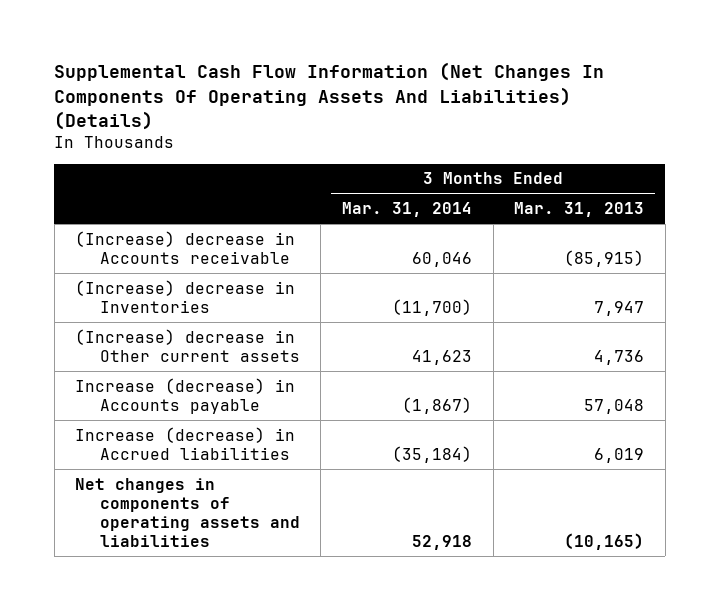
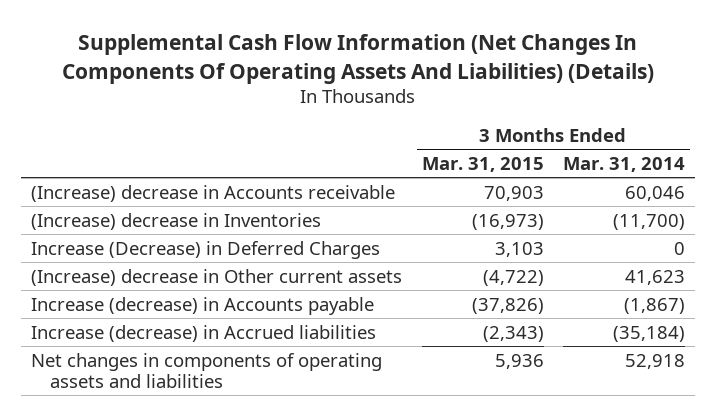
- | 3 Months Ended Mar. 31, 2014 | 3 Months Ended Mar. 31, 2013
+ | 3 Months Ended Mar. 31, 2015 | 3 Months Ended Mar. 31, 2014
+ Increase (Decrease) in Deferred Charges | 3,103 | 0

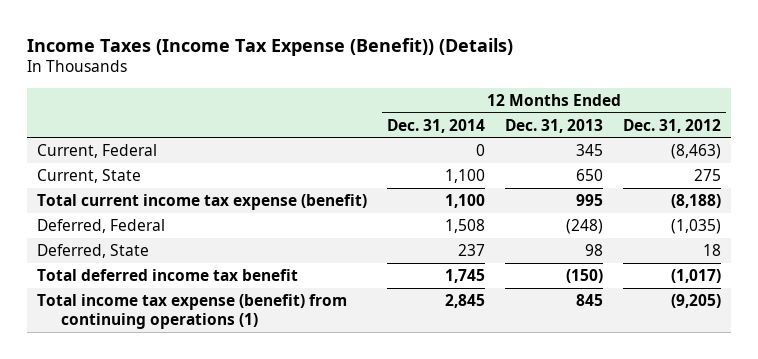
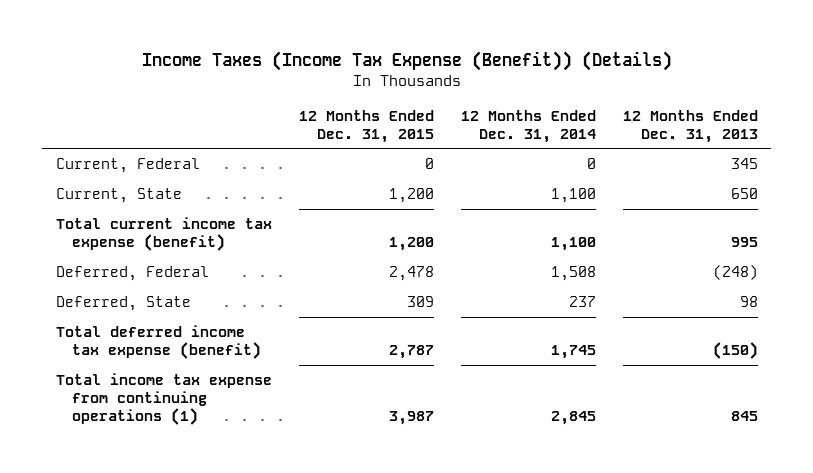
- | 12 Months Ended Dec. 31, 2014 | 12 Months Ended Dec. 31, 2013 | 12 Months Ended Dec. 31, 2012
+ | 12 Months Ended Dec. 31, 2015 | 12 Months Ended Dec. 31, 2014 | 12 Months Ended Dec. 31, 2013
- Total deferred income tax benefit | 1,745 | (150) | (1,017)
- Total income tax expense (benefit) from continuing operations (1) | 2,845 | 845 | (9,205)
+ Total deferred income tax expense (benefit) | 2,787 | 1,745 | (150)
+ Total income tax expense from continuing operations (1) | 3,987 | 2,845 | 845

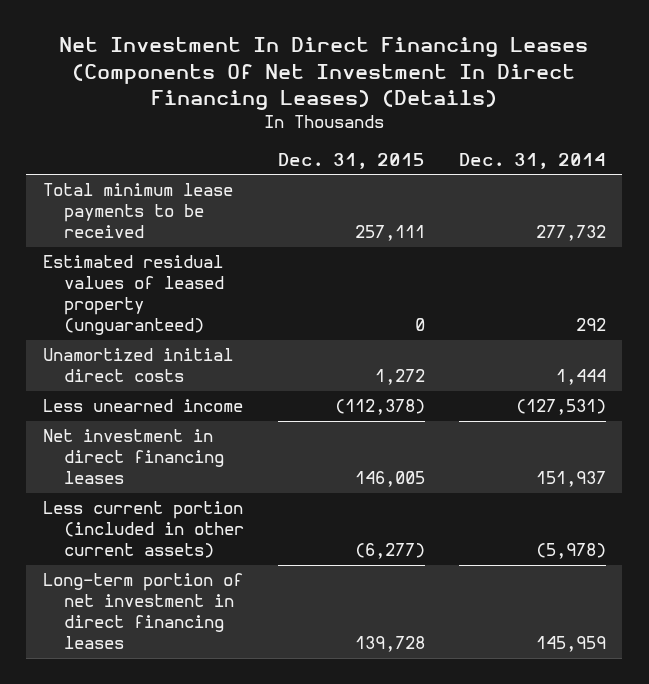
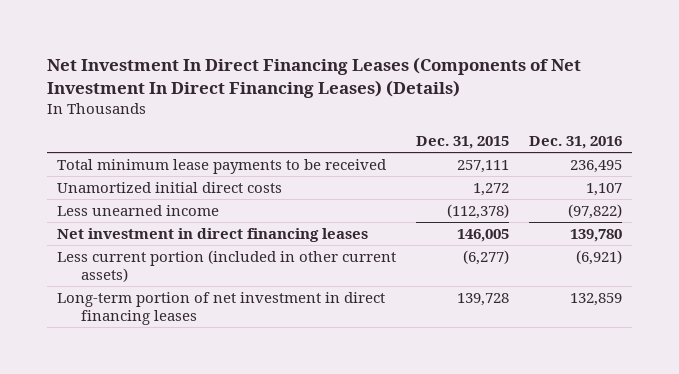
- Net Investment In Direct Financing Leases (Components Of Net Investment In Direct Financing Leases) (Details)
+ Net Investment In Direct Financing Leases (Components of Net Investment In Direct Financing Leases) (Details)
- | Dec. 31, 2015 | Dec. 31, 2014
+ | Dec. 31, 2015 | Dec. 31, 2016
- Estimated residual values of leased property (unguaranteed) | 0 | 292

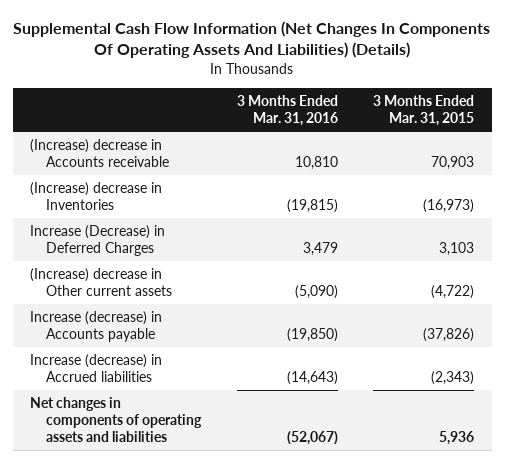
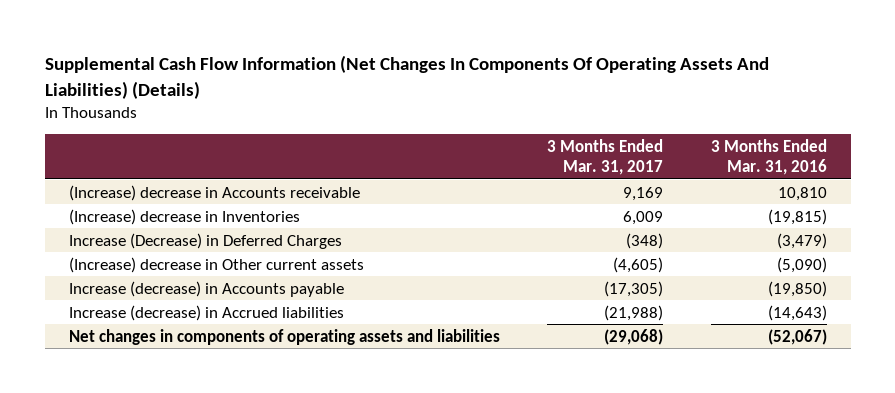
- | 3 Months Ended Mar. 31, 2016 | 3 Months Ended Mar. 31, 2015
+ | 3 Months Ended Mar. 31, 2017 | 3 Months Ended Mar. 31, 2016
- Increase (Decrease) in Deferred Charges | 3,479 | 3,103
+ Increase (Decrease) in Deferred Charges | (348) | (3,479)

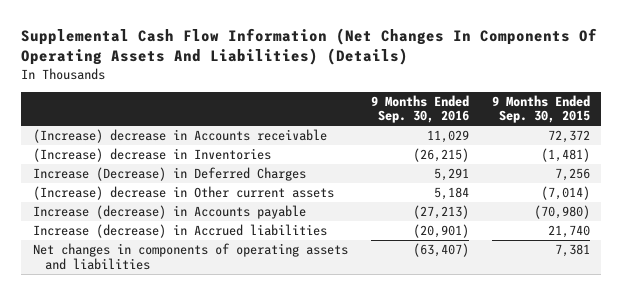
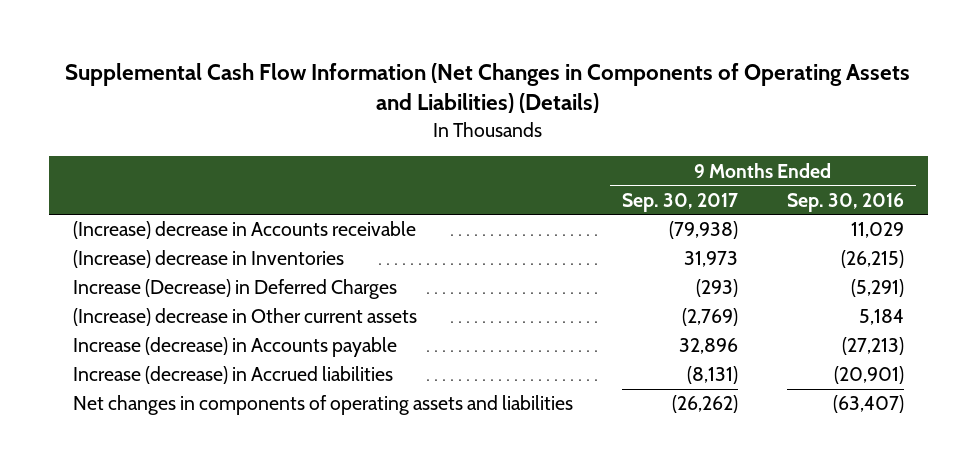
- Supplemental Cash Flow Information (Net Changes In Components Of Operating Assets And Liabilities) (Details)
+ Supplemental Cash Flow Information (Net Changes in Components of Operating Assets and Liabilities) (Details)
- | 9 Months Ended Sep. 30, 2016 | 9 Months Ended Sep. 30, 2015
+ | 9 Months Ended Sep. 30, 2017 | 9 Months Ended Sep. 30, 2016
- Increase (Decrease) in Deferred Charges | 5,291 | 7,256
+ Increase (Decrease) in Deferred Charges | (293) | (5,291)

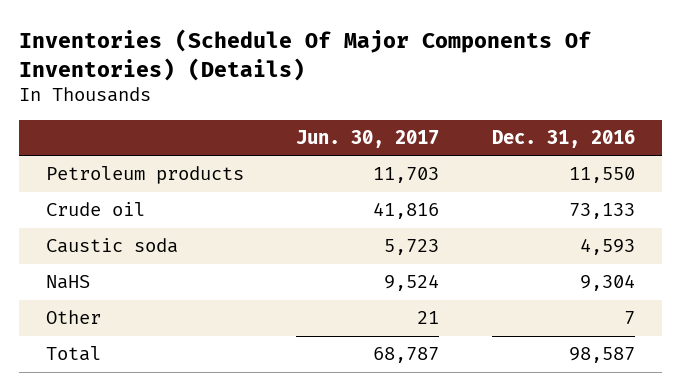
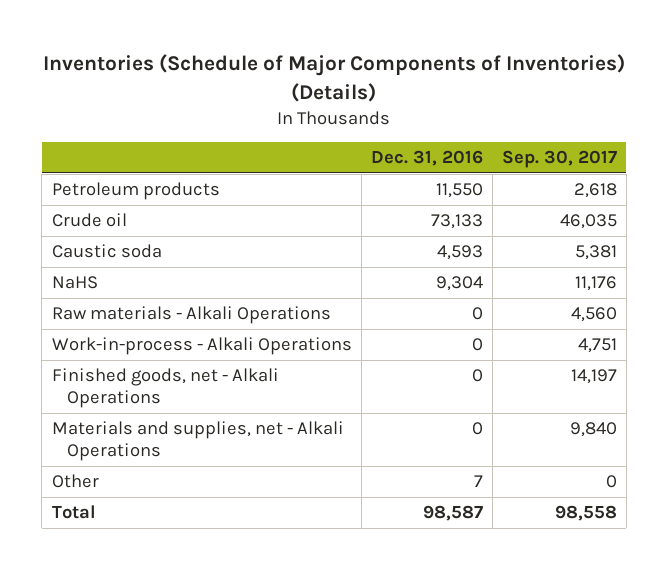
- Inventories (Schedule Of Major Components Of Inventories) (Details)
+ Inventories (Schedule of Major Components of Inventories) (Details)
- | Jun. 30, 2017 | Dec. 31, 2016
+ | Dec. 31, 2016 | Sep. 30, 2017
+ Raw materials - Alkali Operations | 0 | 4,560
+ Work-in-process - Alkali Operations | 0 | 4,751
+ Finished goods, net - Alkali Operations | 0 | 14,197
+ Materials and supplies, net - Alkali Operations | 0 | 9,840

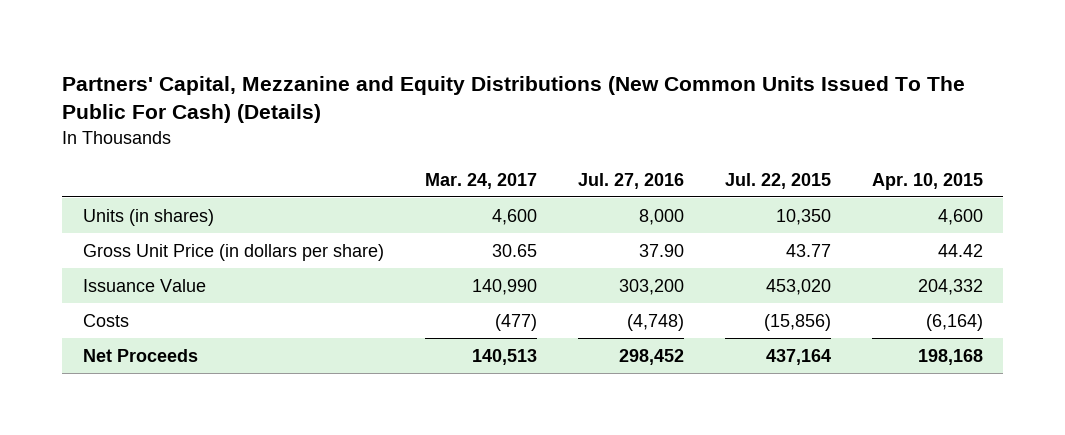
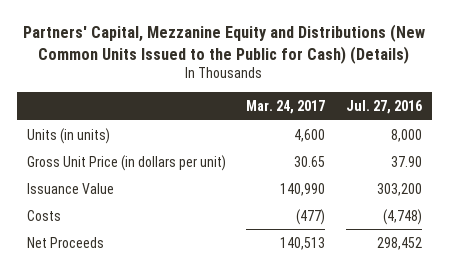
- Partners' Capital, Mezzanine and Equity Distributions (New Common Units Issued To The Public For Cash) (Details)
+ Partners' Capital, Mezzanine Equity and Distributions (New Common Units Issued to the Public for Cash) (Details)
- | Mar. 24, 2017 | Jul. 27, 2016 | Jul. 22, 2015 | Apr. 10, 2015
+ | Mar. 24, 2017 | Jul. 27, 2016
- Units (in shares) | 4,600 | 8,000 | 10,350 | 4,600
- Gross Unit Price (in dollars per share) | 30.65 | 37.90 | 43.77 | 44.42
+ Units (in units) | 4,600 | 8,000
+ Gross Unit Price (in dollars per unit) | 30.65 | 37.90

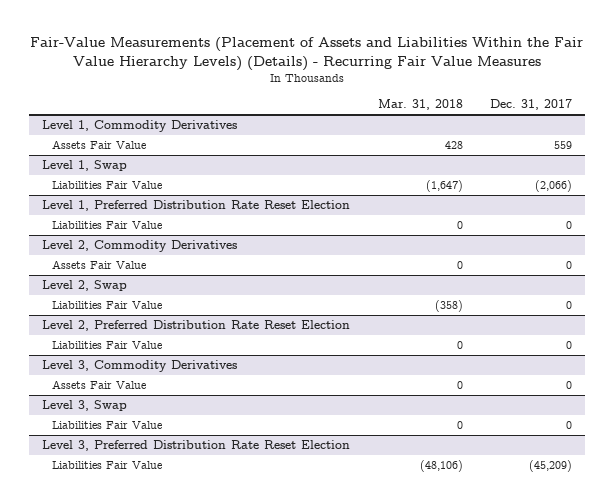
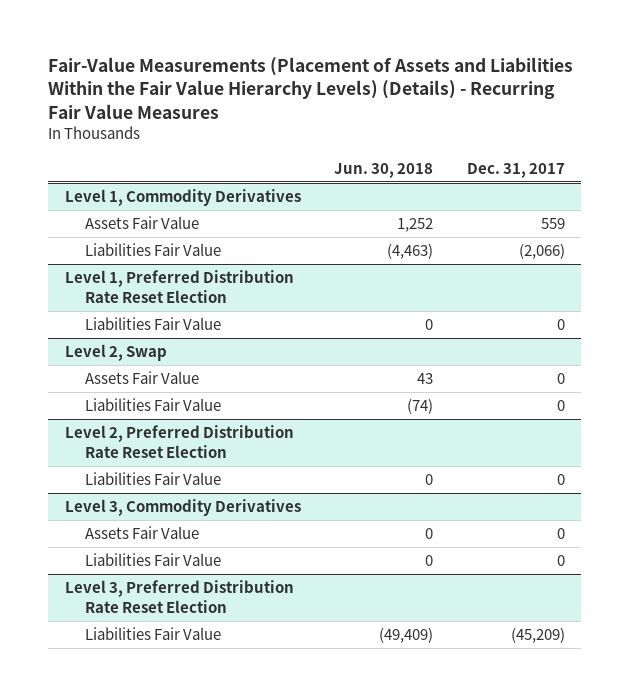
- | Mar. 31, 2018 | Dec. 31, 2017
+ | Jun. 30, 2018 | Dec. 31, 2017
- Level 1, Swap
- Level 2, Commodity Derivatives
- Assets Fair Value | 0 | 0
@ Level 2, Swap
+ Assets Fair Value | 43 | 0
- Level 3, Swap

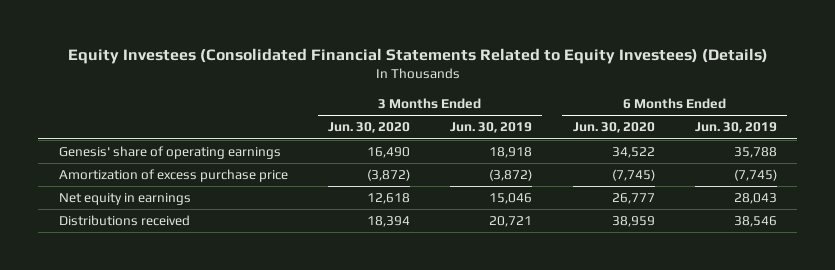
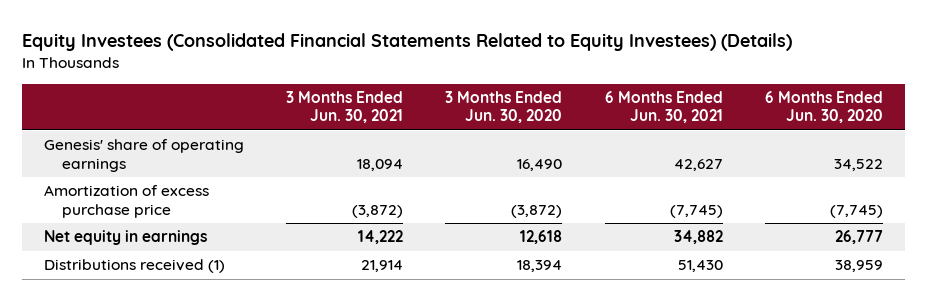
- | 3 Months Ended Jun. 30, 2020 | 3 Months Ended Jun. 30, 2019 | 6 Months Ended Jun. 30, 2020 | 6 Months Ended Jun. 30, 2019
+ | 3 Months Ended Jun. 30, 2021 | 3 Months Ended Jun. 30, 2020 | 6 Months Ended Jun. 30, 2021 | 6 Months Ended Jun. 30, 2020
- Distributions received | 18,394 | 20,721 | 38,959 | 38,546
+ Distributions received (1) | 21,914 | 18,394 | 51,430 | 38,959

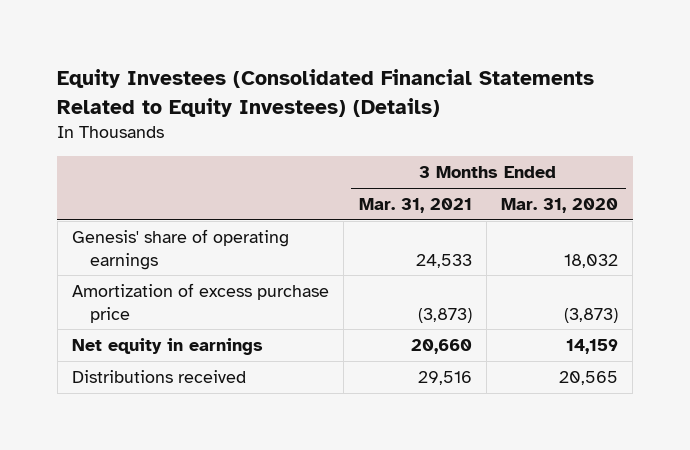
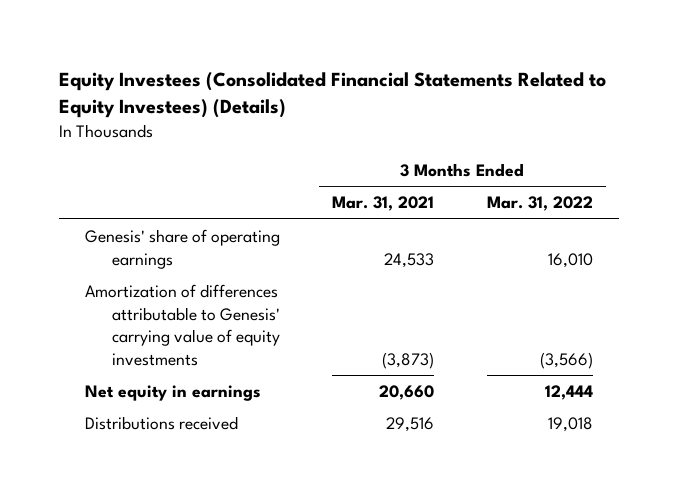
- | 3 Months Ended Mar. 31, 2021 | 3 Months Ended Mar. 31, 2020
+ | 3 Months Ended Mar. 31, 2021 | 3 Months Ended Mar. 31, 2022
- Amortization of excess purchase price | (3,873) | (3,873)
+ Amortization of differences attributable to Genesis' carrying value of equity investments | (3,873) | (3,566)

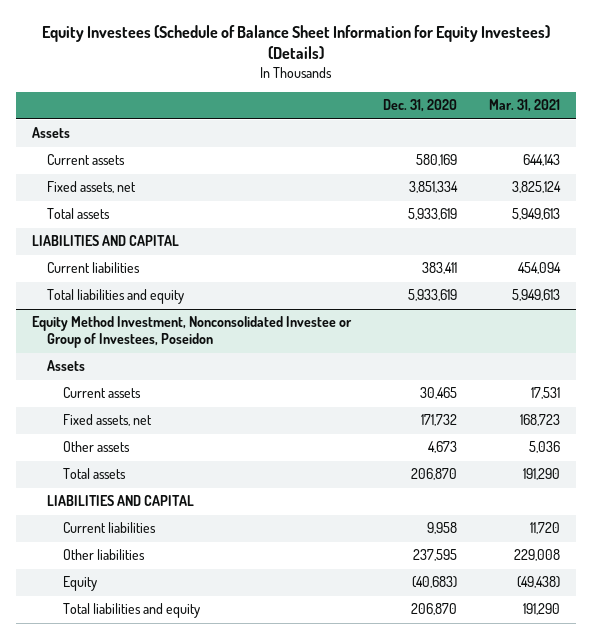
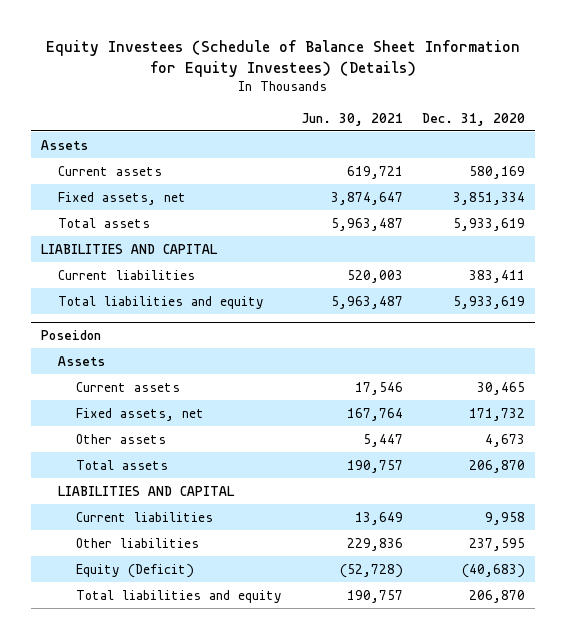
- | Dec. 31, 2020 | Mar. 31, 2021
+ | Jun. 30, 2021 | Dec. 31, 2020
- Equity Method Investment, Nonconsolidated Investee or Group of Investees, Poseidon
+ Poseidon
- Equity | (40,683) | (49,438)
+ Equity (Deficit) | (52,728) | (40,683)

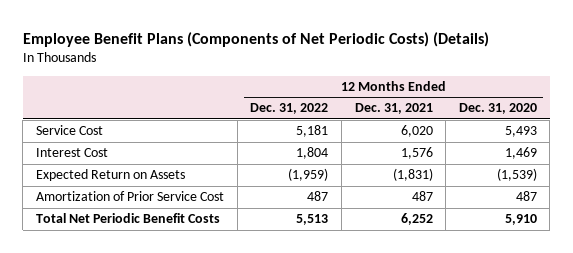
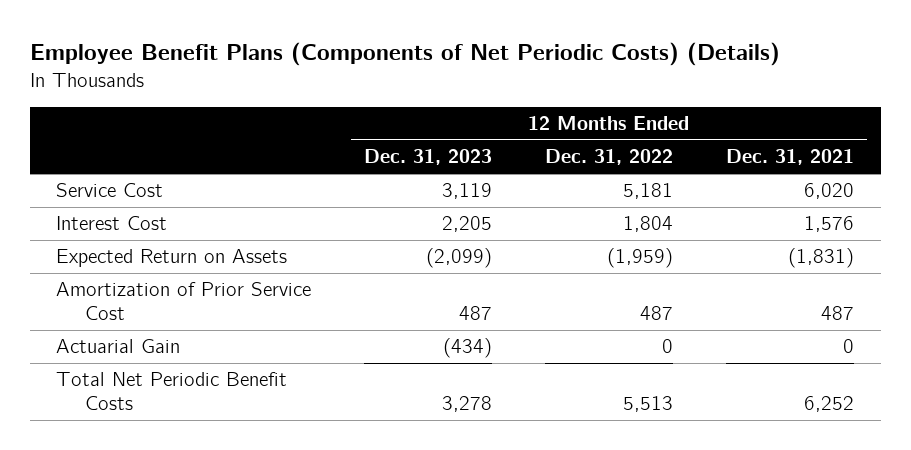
- | 12 Months Ended Dec. 31, 2022 | 12 Months Ended Dec. 31, 2021 | 12 Months Ended Dec. 31, 2020
+ | 12 Months Ended Dec. 31, 2023 | 12 Months Ended Dec. 31, 2022 | 12 Months Ended Dec. 31, 2021
+ Actuarial Gain | (434) | 0 | 0

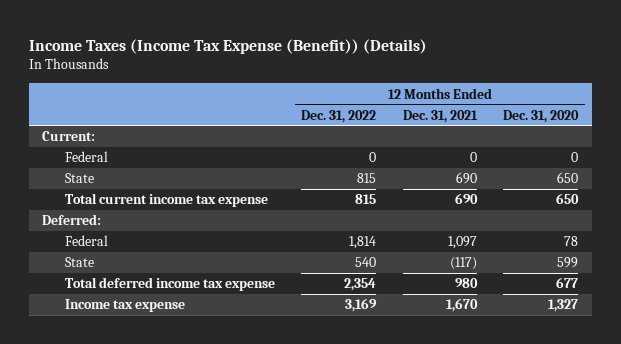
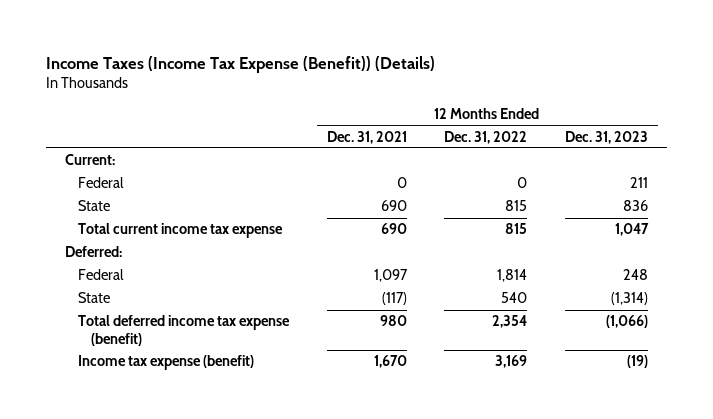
- | 12 Months Ended Dec. 31, 2022 | 12 Months Ended Dec. 31, 2021 | 12 Months Ended Dec. 31, 2020
+ | 12 Months Ended Dec. 31, 2021 | 12 Months Ended Dec. 31, 2022 | 12 Months Ended Dec. 31, 2023
- Total deferred income tax expense | 2,354 | 980 | 677
- Income tax expense | 3,169 | 1,670 | 1,327
+ Total deferred income tax expense (benefit) | 980 | 2,354 | (1,066)
+ Income tax expense (benefit) | 1,670 | 3,169 | (19)

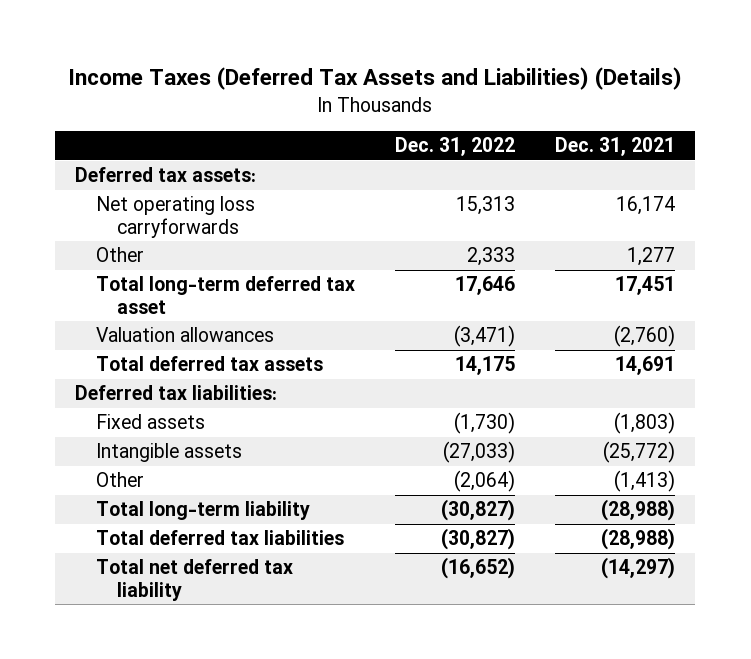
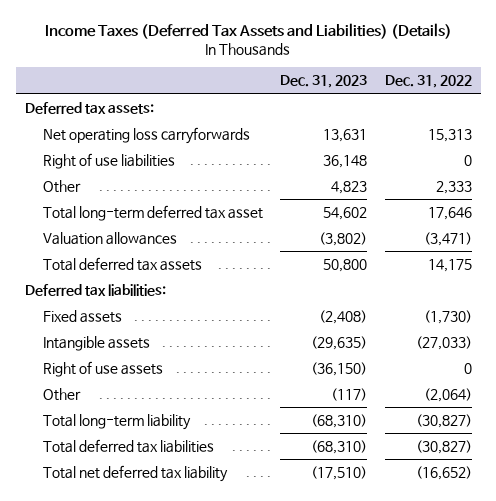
- | Dec. 31, 2022 | Dec. 31, 2021
+ | Dec. 31, 2023 | Dec. 31, 2022
+ Right of use liabilities | 36,148 | 0
+ Right of use assets | (36,150) | 0

